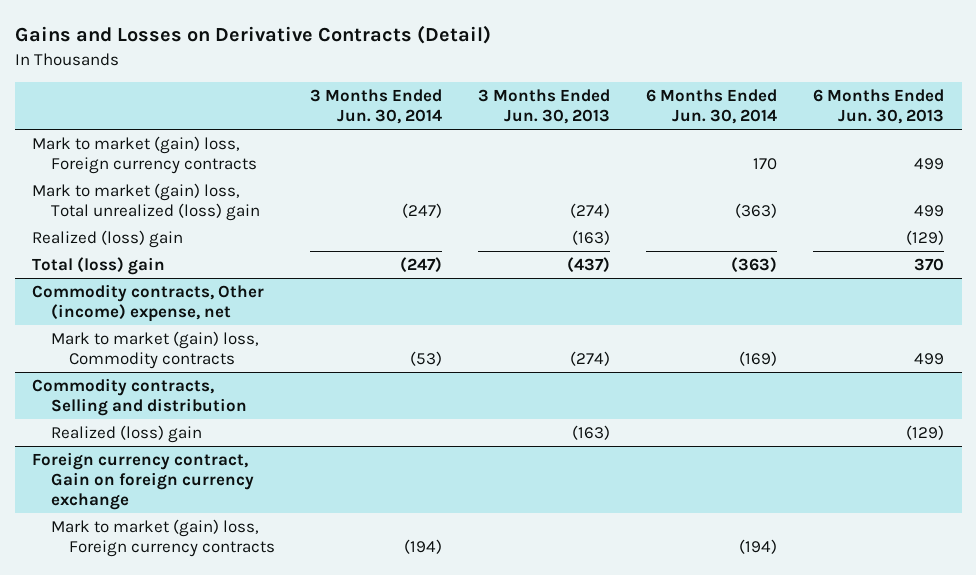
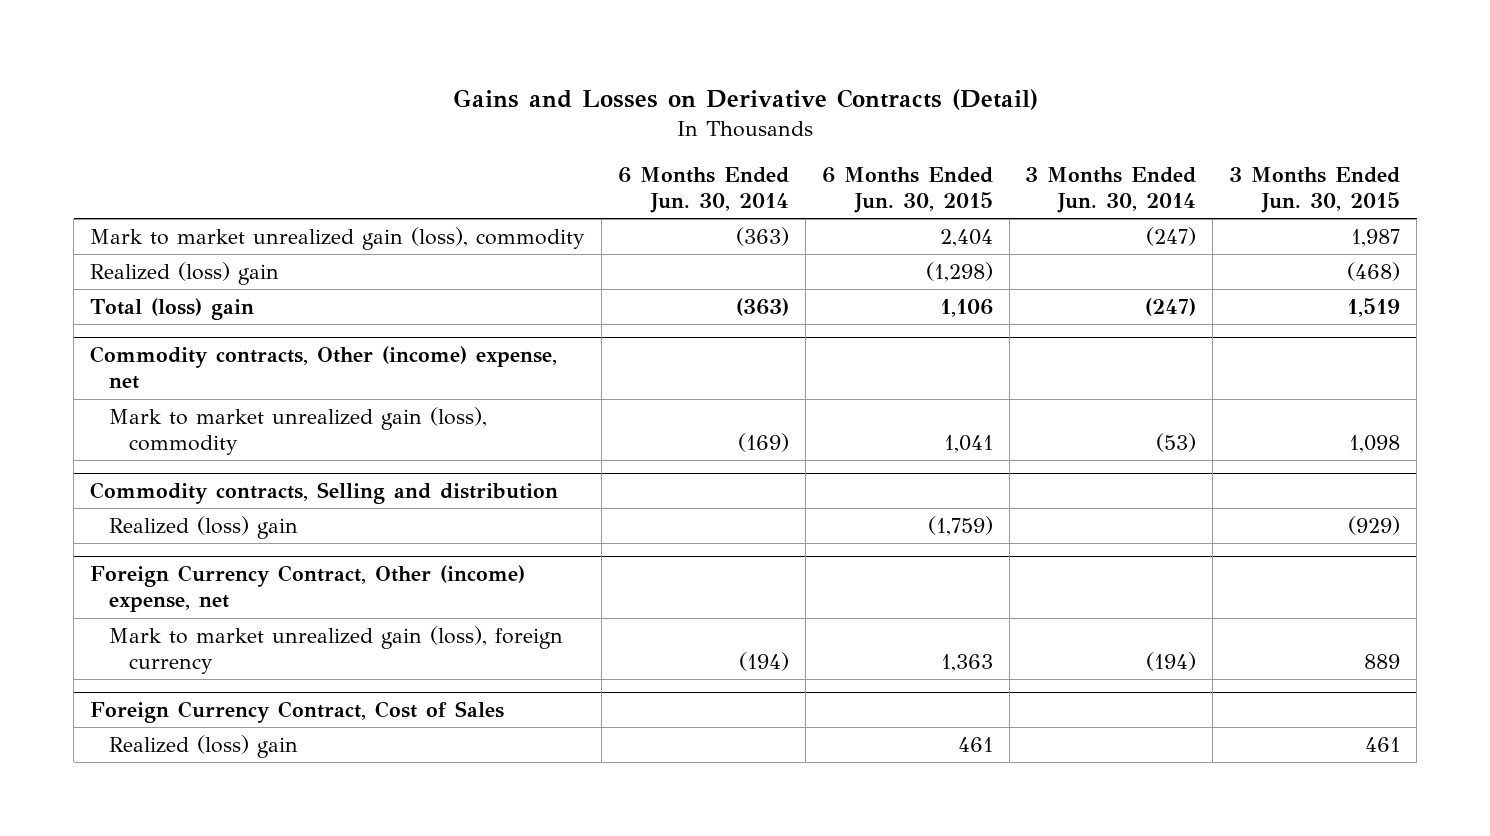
- | 3 Months Ended Jun. 30, 2014 | 3 Months Ended Jun. 30, 2013 | 6 Months Ended Jun. 30, 2014 | 6 Months Ended Jun. 30, 2013
+ | 6 Months Ended Jun. 30, 2014 | 6 Months Ended Jun. 30, 2015 | 3 Months Ended Jun. 30, 2014 | 3 Months Ended Jun. 30, 2015
- Mark to market (gain) loss, Foreign currency contracts | | | 170 | 499
- Mark to market (gain) loss, Total unrealized (loss) gain | (247) | (274) | (363) | 499
+ Mark to market unrealized gain (loss), commodity | (363) | 2,404 | (247) | 1,987
@ Commodity contracts, Other (income) expense, net
- Mark to market (gain) loss, Commodity contracts | (53) | (274) | (169) | 499
+ Mark to market unrealized gain (loss), commodity | (169) | 1,041 | (53) | 1,098
- Foreign currency contract, Gain on foreign currency exchange
- Mark to market (gain) loss, Foreign currency contracts | (194) | | (194) |
+ Foreign Currency Contract, Other (income) expense, net
+ Mark to market unrealized gain (loss), foreign currency | (194) | 1,363 | (194) | 889
+ Foreign Currency Contract, Cost of Sales
+ Realized (loss) gain | | 461 | | 461

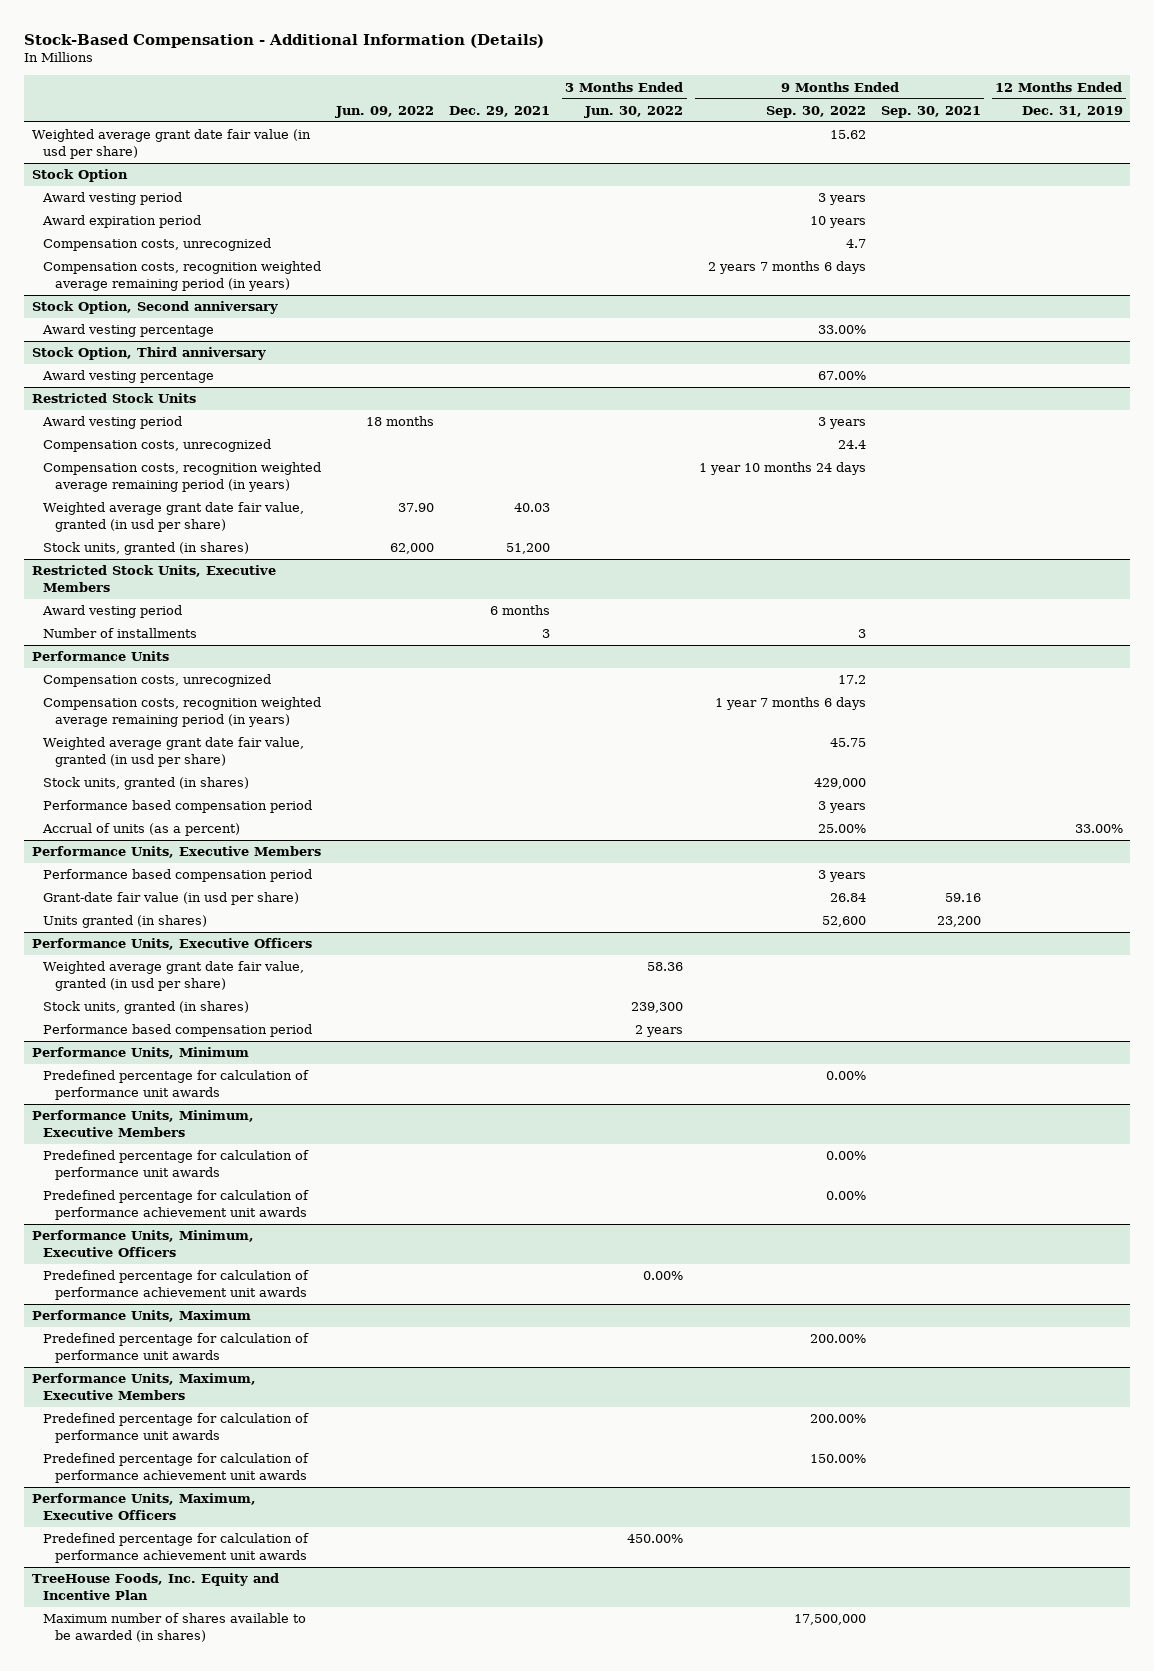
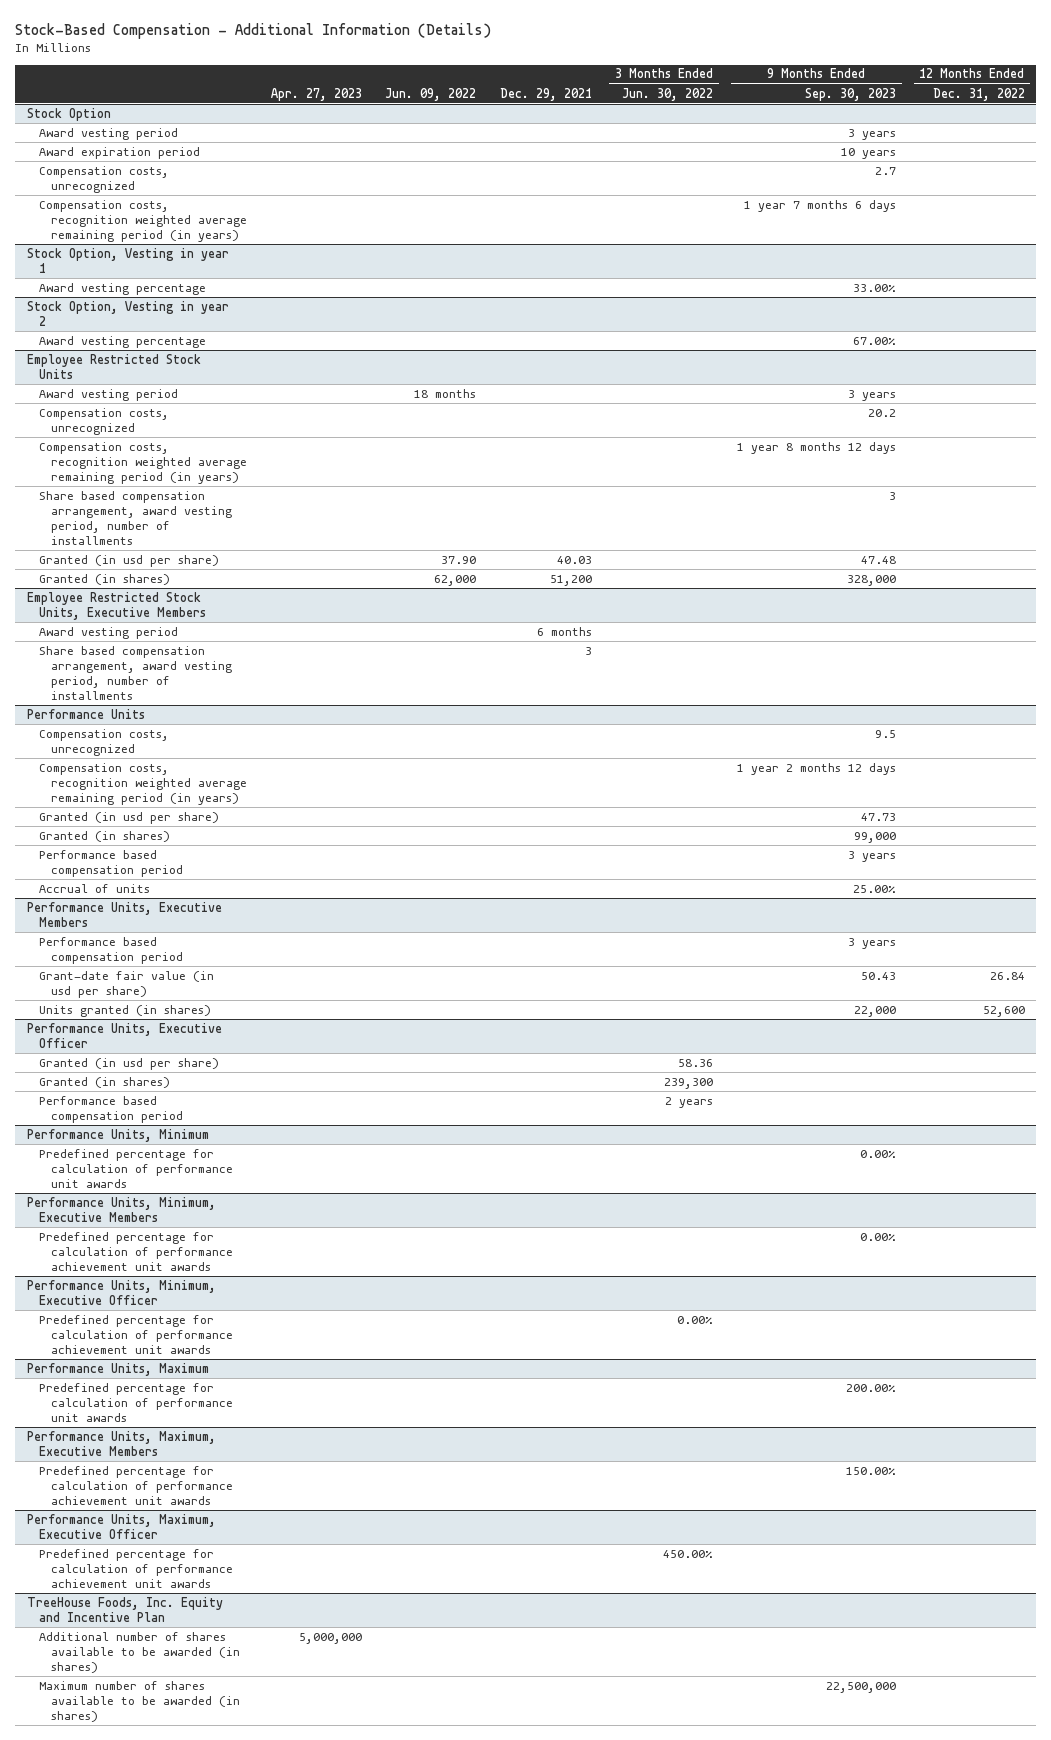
- | Jun. 09, 2022 | Dec. 29, 2021 | 3 Months Ended Jun. 30, 2022 | 9 Months Ended Sep. 30, 2022 | 9 Months Ended Sep. 30, 2021 | 12 Months Ended Dec. 31, 2019
+ | Apr. 27, 2023 | Jun. 09, 2022 | Dec. 29, 2021 | 3 Months Ended Jun. 30, 2022 | 9 Months Ended Sep. 30, 2023 | 12 Months Ended Dec. 31, 2022
- Weighted average grant date fair value (in usd per share) | | | | 15.62 | |
- Stock Option, Second anniversary
- Award vesting percentage | | | | 33.00% | |
- Stock Option, Third anniversary
- Award vesting percentage | | | | 67.00% | |
- Restricted Stock Units
+ Stock Option, Vesting in year 1
+ Award vesting percentage | | | | | 33.00% |
+ Stock Option, Vesting in year 2
+ Award vesting percentage | | | | | 67.00% |
+ Employee Restricted Stock Units
- Weighted average grant date fair value, granted (in usd per share) | 37.90 | 40.03 | | | |
- Stock units, granted (in shares) | 62,000 | 51,200 | | | |
- Restricted Stock Units, Executive Members
+ Share based compensation arrangement, award vesting period, number of installments | | | | | 3 |
+ Granted (in usd per share) | | 37.90 | 40.03 | | 47.48 |
+ Granted (in shares) | | 62,000 | 51,200 | | 328,000 |
+ Employee Restricted Stock Units, Executive Members
- Number of installments | | 3 | | 3 | |
+ Share based compensation arrangement, award vesting period, number of installments | | | 3 | | |
@ Performance Units
- Weighted average grant date fair value, granted (in usd per share) | | | | 45.75 | |
- Stock units, granted (in shares) | | | | 429,000 | |
+ Granted (in usd per share) | | | | | 47.73 |
+ Granted (in shares) | | | | | 99,000 |
- Accrual of units (as a percent) | | | | 25.00% | | 33.00%
+ Accrual of units | | | | | 25.00% |
- Performance Units, Executive Officers
- Weighted average grant date fair value, granted (in usd per share) | | | 58.36 | | |
- Stock units, granted (in shares) | | | 239,300 | | |
+ Performance Units, Executive Officer
+ Granted (in usd per share) | | | | 58.36 | |
+ Granted (in shares) | | | | 239,300 | |
@ Performance Units, Minimum, Executive Members
- Predefined percentage for calculation of performance unit awards | | | | 0.00% | |
- Performance Units, Minimum, Executive Officers
+ Performance Units, Minimum, Executive Officer
@ Performance Units, Maximum, Executive Members
- Predefined percentage for calculation of performance unit awards | | | | 200.00% | |
- Performance Units, Maximum, Executive Officers
+ Performance Units, Maximum, Executive Officer
@ TreeHouse Foods, Inc. Equity and Incentive Plan
+ Additional number of shares available to be awarded (in shares) | 5,000,000 | | | | |

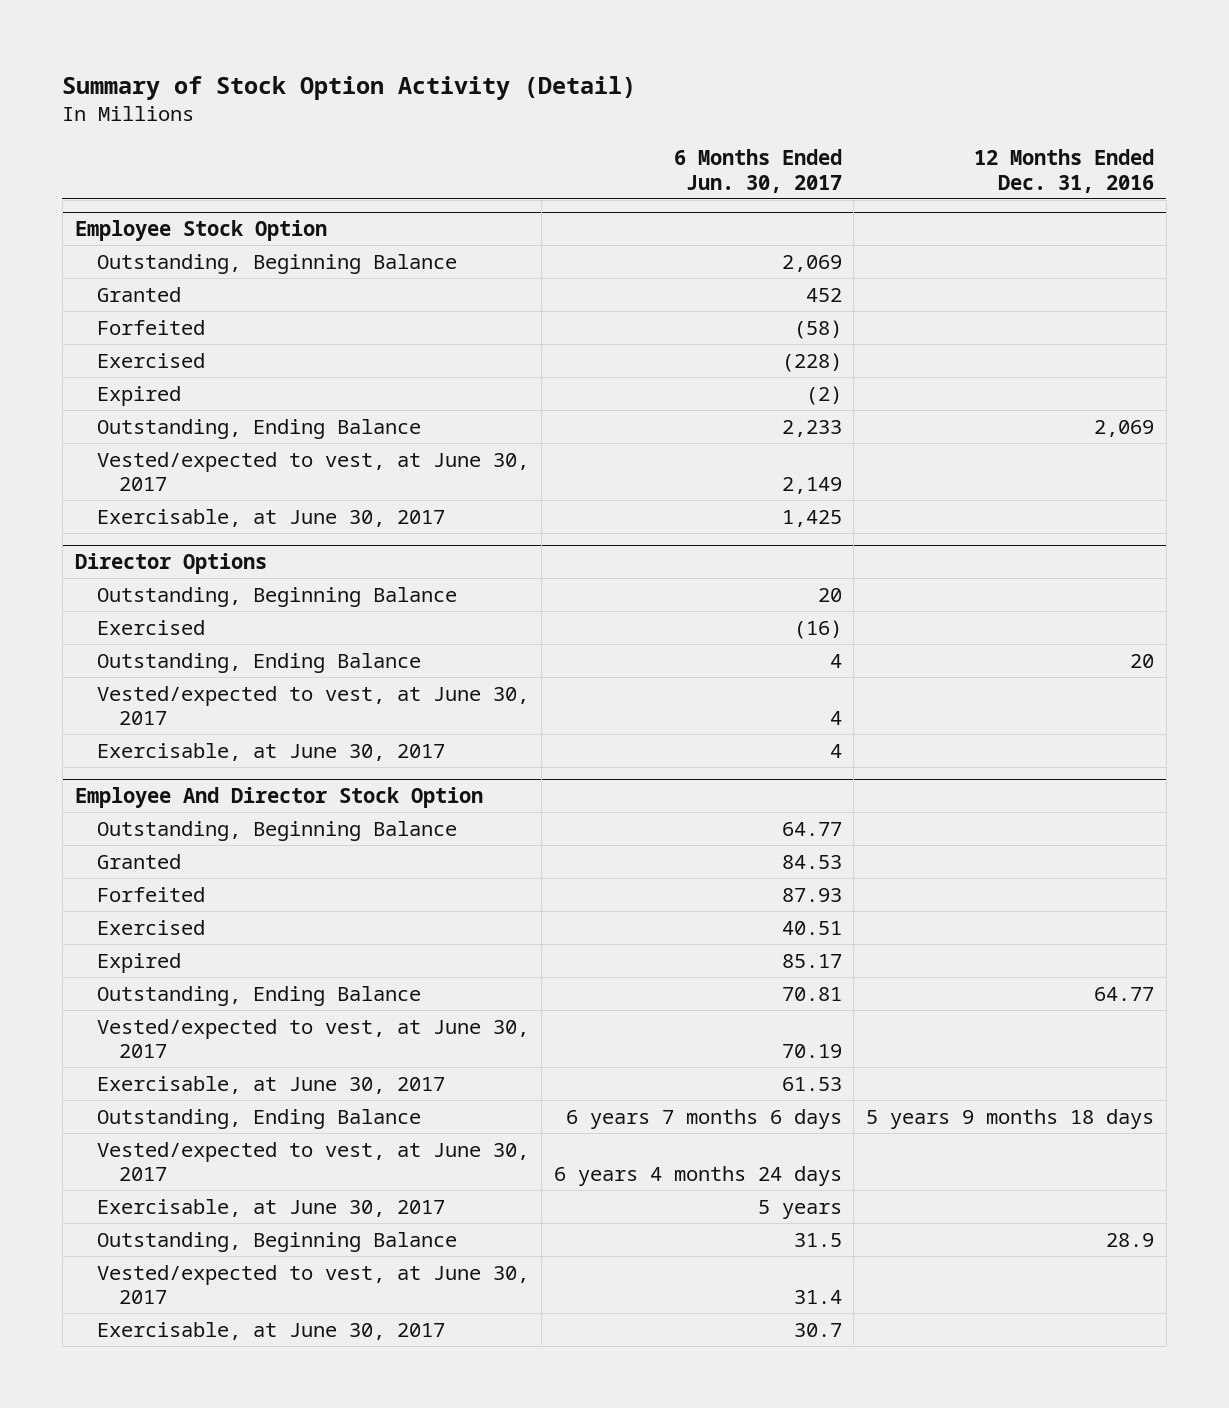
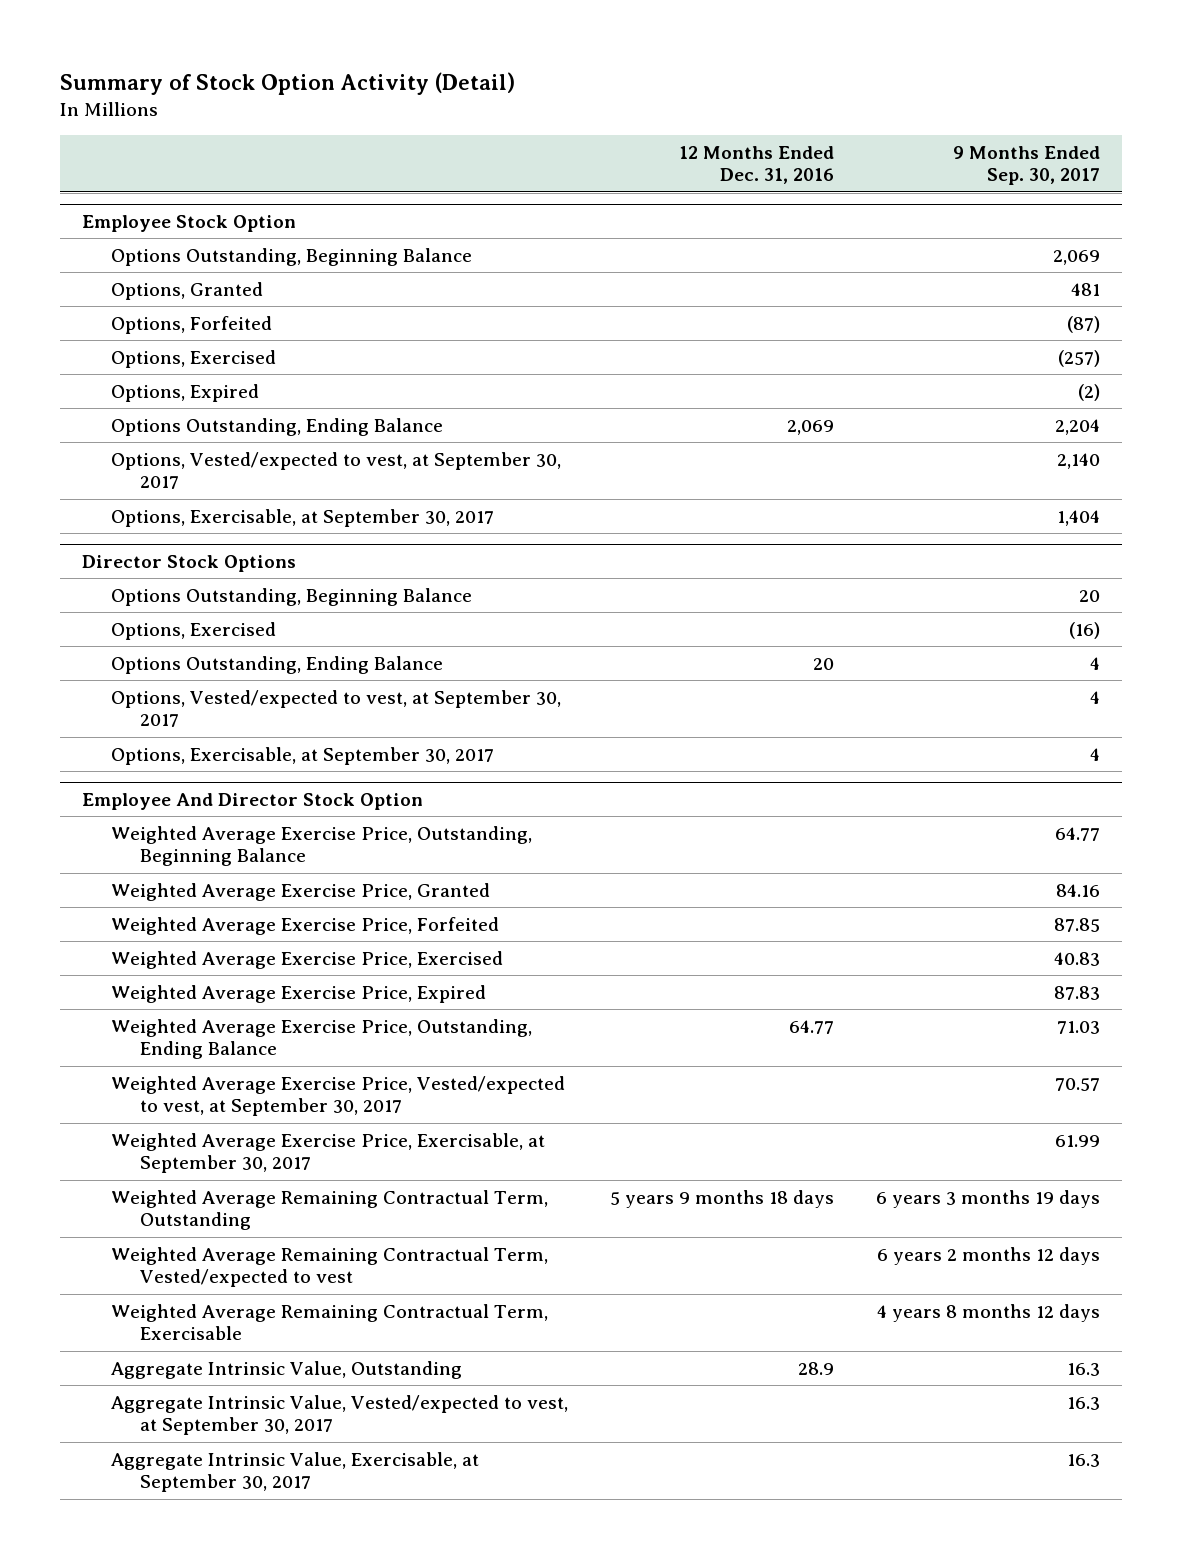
- | 6 Months Ended Jun. 30, 2017 | 12 Months Ended Dec. 31, 2016
+ | 12 Months Ended Dec. 31, 2016 | 9 Months Ended Sep. 30, 2017
@ Employee Stock Option
- Outstanding, Beginning Balance | 2,069 |
- Granted | 452 |
- Forfeited | (58) |
- Exercised | (228) |
- Expired | (2) |
- Outstanding, Ending Balance | 2,233 | 2,069
- Vested/expected to vest, at June 30, 2017 | 2,149 |
- Exercisable, at June 30, 2017 | 1,425 |
- Director Options
- Outstanding, Beginning Balance | 20 |
- Exercised | (16) |
- Outstanding, Ending Balance | 4 | 20
- Vested/expected to vest, at June 30, 2017 | 4 |
- Exercisable, at June 30, 2017 | 4 |
@ Employee Stock Option
+ Options Outstanding, Beginning Balance | | 2,069
+ Options, Granted | | 481
+ Options, Forfeited | | (87)
+ Options, Exercised | | (257)
+ Options, Expired | | (2)
+ Options Outstanding, Ending Balance | 2,069 | 2,204
+ Options, Vested/expected to vest, at September 30, 2017 | | 2,140
+ Options, Exercisable, at September 30, 2017 | | 1,404
+ Director Stock Options
+ Options Outstanding, Beginning Balance | | 20
+ Options, Exercised | | (16)
+ Options Outstanding, Ending Balance | 20 | 4
+ Options, Vested/expected to vest, at September 30, 2017 | | 4
+ Options, Exercisable, at September 30, 2017 | | 4
@ Employee And Director Stock Option
- Outstanding, Beginning Balance | 64.77 |
- Granted | 84.53 |
- Forfeited | 87.93 |
- Exercised | 40.51 |
- Expired | 85.17 |
- Outstanding, Ending Balance | 70.81 | 64.77
- Vested/expected to vest, at June 30, 2017 | 70.19 |
- Exercisable, at June 30, 2017 | 61.53 |
- Outstanding, Ending Balance | 6 years 7 months 6 days | 5 years 9 months 18 days
- Vested/expected to vest, at June 30, 2017 | 6 years 4 months 24 days |
- Exercisable, at June 30, 2017 | 5 years |
- Outstanding, Beginning Balance | 31.5 | 28.9
- Vested/expected to vest, at June 30, 2017 | 31.4 |
- Exercisable, at June 30, 2017 | 30.7 |
+ Weighted Average Exercise Price, Outstanding, Beginning Balance | | 64.77
+ Weighted Average Exercise Price, Granted | | 84.16
+ Weighted Average Exercise Price, Forfeited | | 87.85
+ Weighted Average Exercise Price, Exercised | | 40.83
+ Weighted Average Exercise Price, Expired | | 87.83
+ Weighted Average Exercise Price, Outstanding, Ending Balance | 64.77 | 71.03
+ Weighted Average Exercise Price, Vested/expected to vest, at September 30, 2017 | | 70.57
+ Weighted Average Exercise Price, Exercisable, at September 30, 2017 | | 61.99
+ Weighted Average Remaining Contractual Term, Outstanding | 5 years 9 months 18 days | 6 years 3 months 19 days
+ Weighted Average Remaining Contractual Term, Vested/expected to vest | | 6 years 2 months 12 days
+ Weighted Average Remaining Contractual Term, Exercisable | | 4 years 8 months 12 days
+ Aggregate Intrinsic Value, Outstanding | 28.9 | 16.3
+ Aggregate Intrinsic Value, Vested/expected to vest, at September 30, 2017 | | 16.3
+ Aggregate Intrinsic Value, Exercisable, at September 30, 2017 | | 16.3

